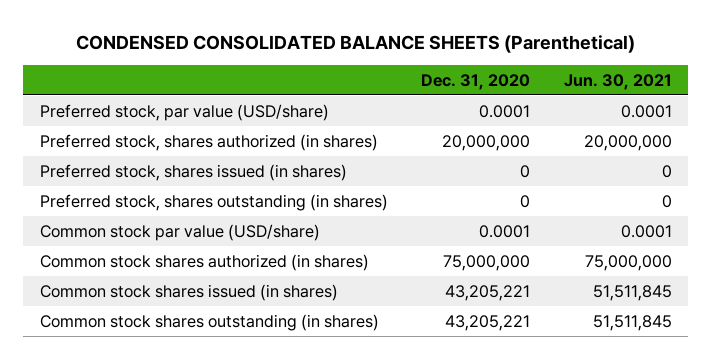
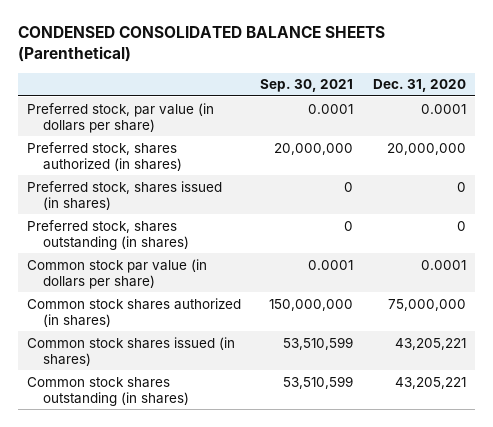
- | Dec. 31, 2020 | Jun. 30, 2021
+ | Sep. 30, 2021 | Dec. 31, 2020
- Preferred stock, par value (USD/share) | 0.0001 | 0.0001
+ Preferred stock, par value (in dollars per share) | 0.0001 | 0.0001
- Common stock par value (USD/share) | 0.0001 | 0.0001
+ Common stock par value (in dollars per share) | 0.0001 | 0.0001

